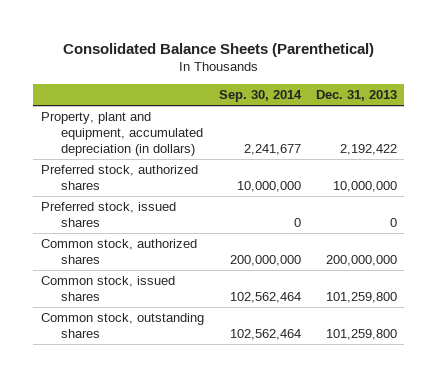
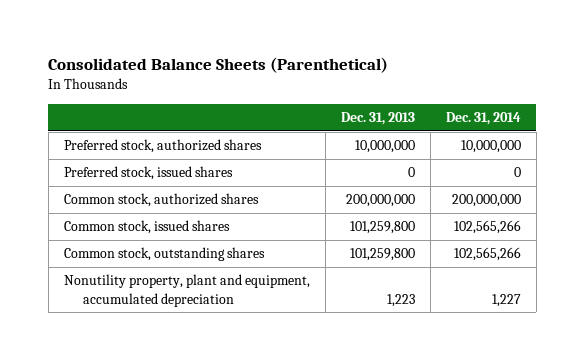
- | Sep. 30, 2014 | Dec. 31, 2013
+ | Dec. 31, 2013 | Dec. 31, 2014
- Property, plant and equipment, accumulated depreciation (in dollars) | 2,241,677 | 2,192,422
+ Nonutility property, plant and equipment, accumulated depreciation | 1,223 | 1,227

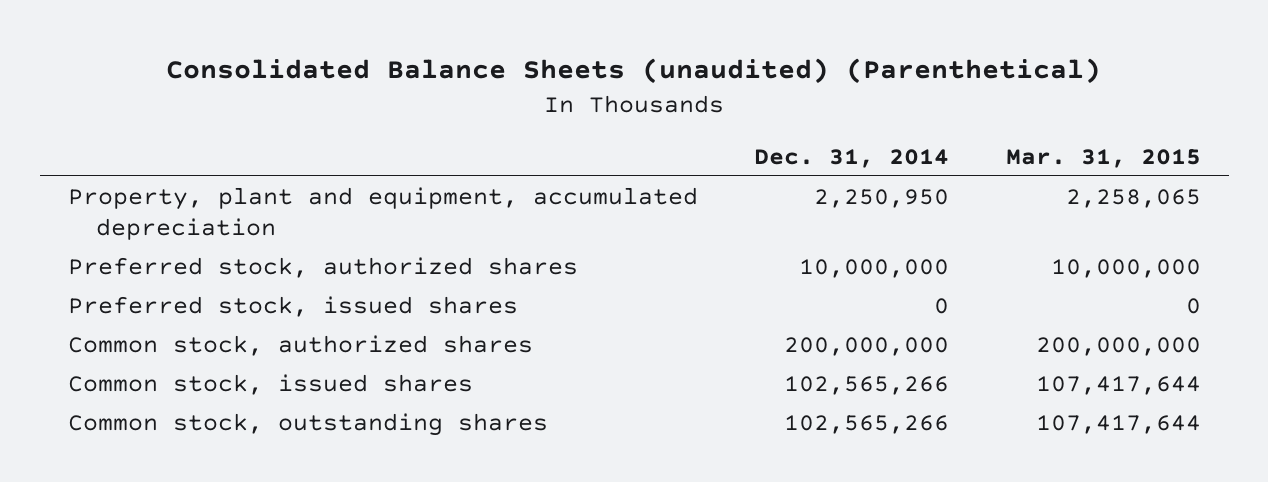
- Consolidated Balance Sheets (Parenthetical)
+ Consolidated Balance Sheets (unaudited) (Parenthetical)
- | Dec. 31, 2013 | Dec. 31, 2014
+ | Dec. 31, 2014 | Mar. 31, 2015
+ Property, plant and equipment, accumulated depreciation | 2,250,950 | 2,258,065
- Nonutility property, plant and equipment, accumulated depreciation | 1,223 | 1,227

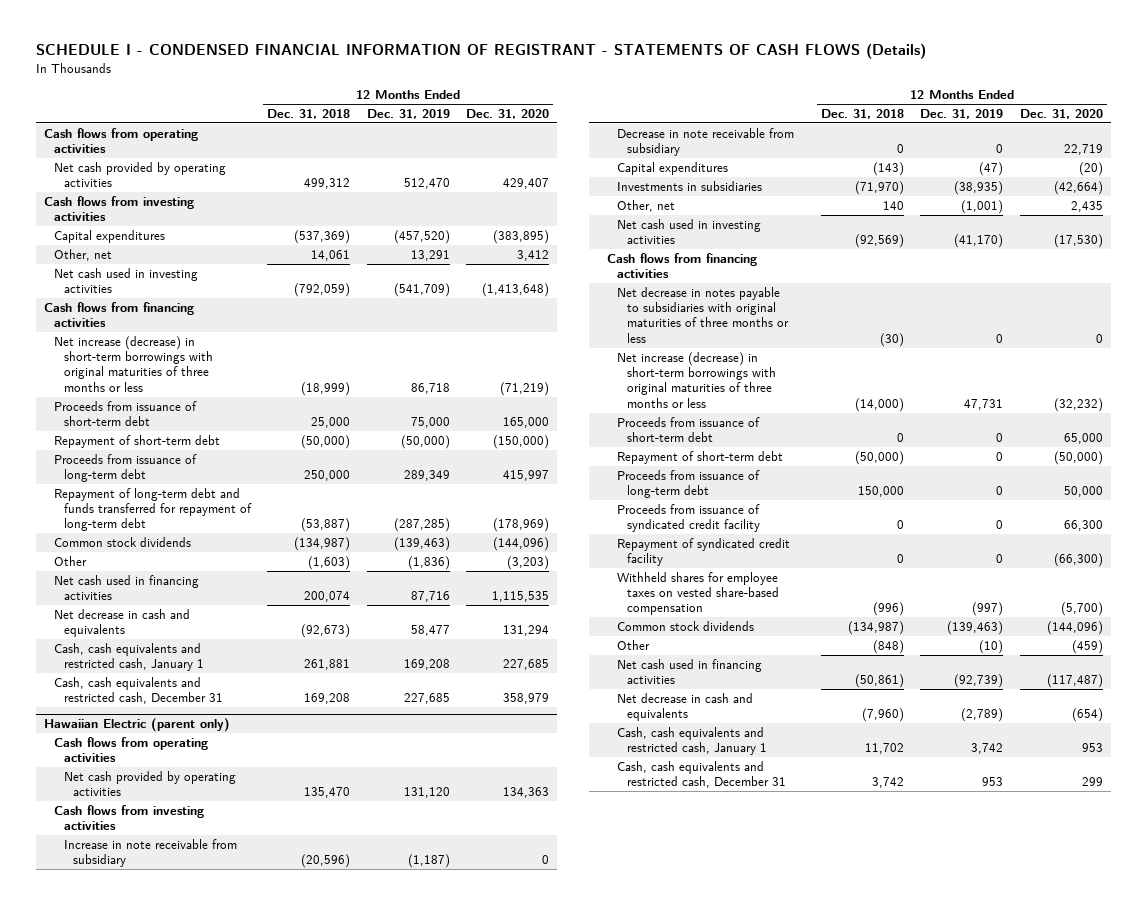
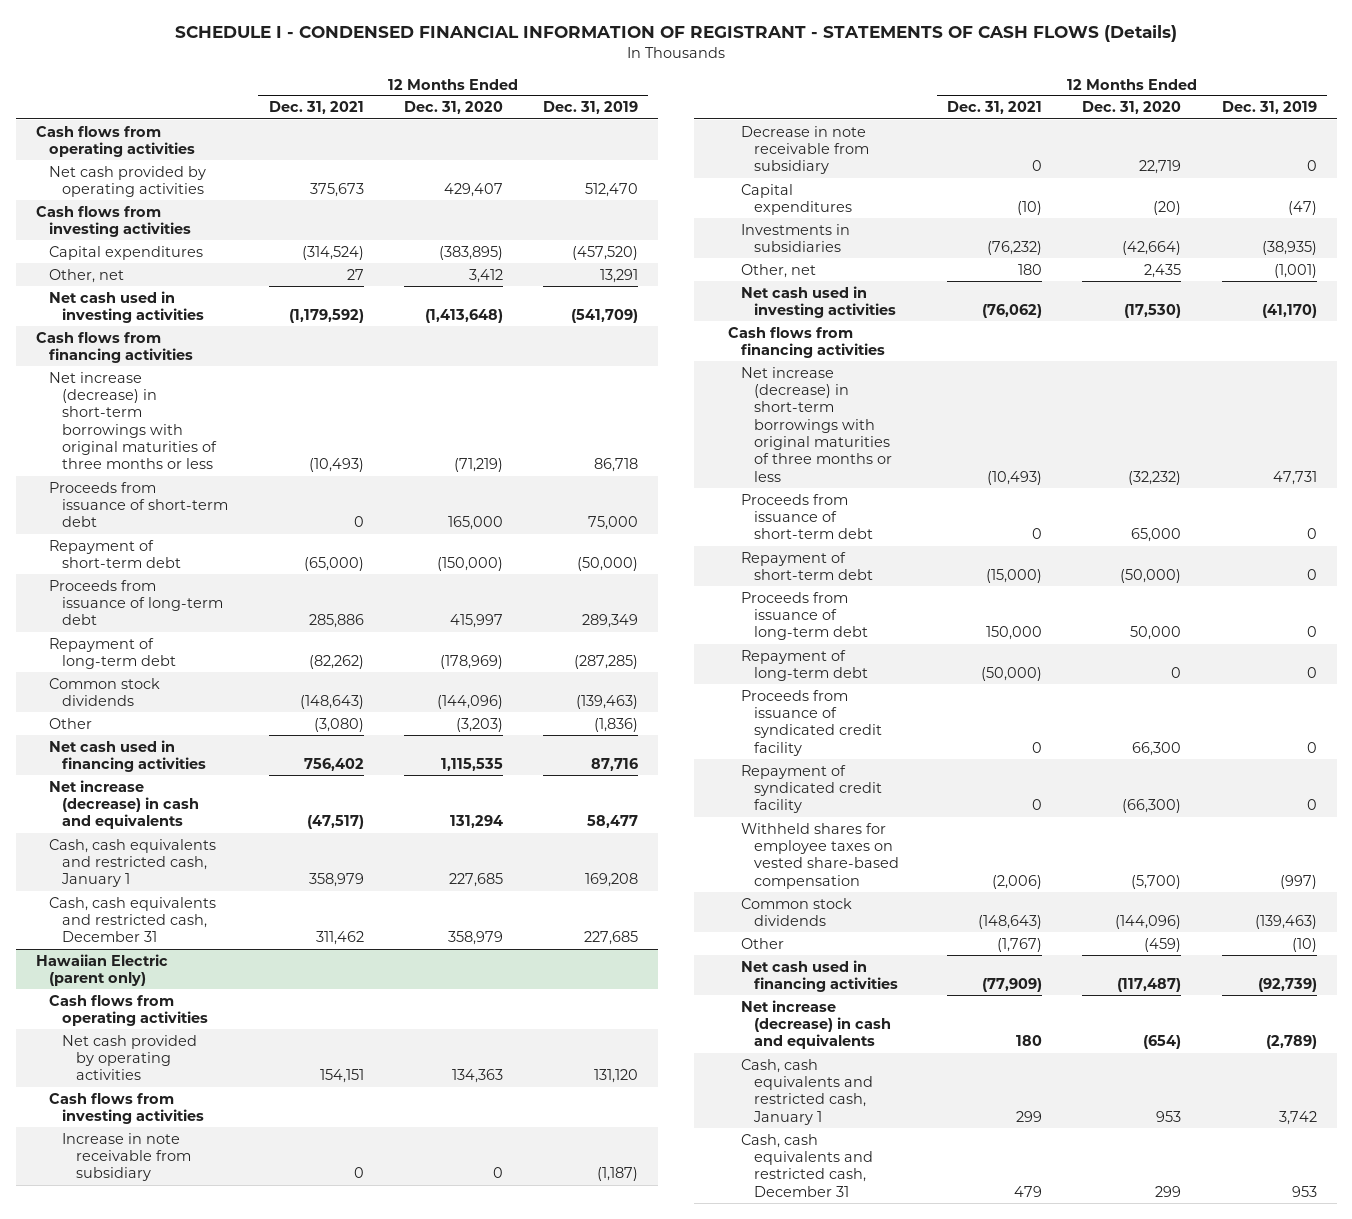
- | 12 Months Ended Dec. 31, 2018 | 12 Months Ended Dec. 31, 2019 | 12 Months Ended Dec. 31, 2020
+ | 12 Months Ended Dec. 31, 2021 | 12 Months Ended Dec. 31, 2020 | 12 Months Ended Dec. 31, 2019
- Repayment of long-term debt and funds transferred for repayment of long-term debt | (53,887) | (287,285) | (178,969)
+ Repayment of long-term debt | (82,262) | (178,969) | (287,285)
- Net decrease in cash and equivalents | (92,673) | 58,477 | 131,294
+ Net increase (decrease) in cash and equivalents | (47,517) | 131,294 | 58,477
@ Hawaiian Electric (parent only)
- Net decrease in notes payable to subsidiaries with original maturities of three months or less | (30) | 0 | 0
+ Repayment of long-term debt | (50,000) | 0 | 0
- Net decrease in cash and equivalents | (7,960) | (2,789) | (654)
+ Net increase (decrease) in cash and equivalents | 180 | (654) | (2,789)

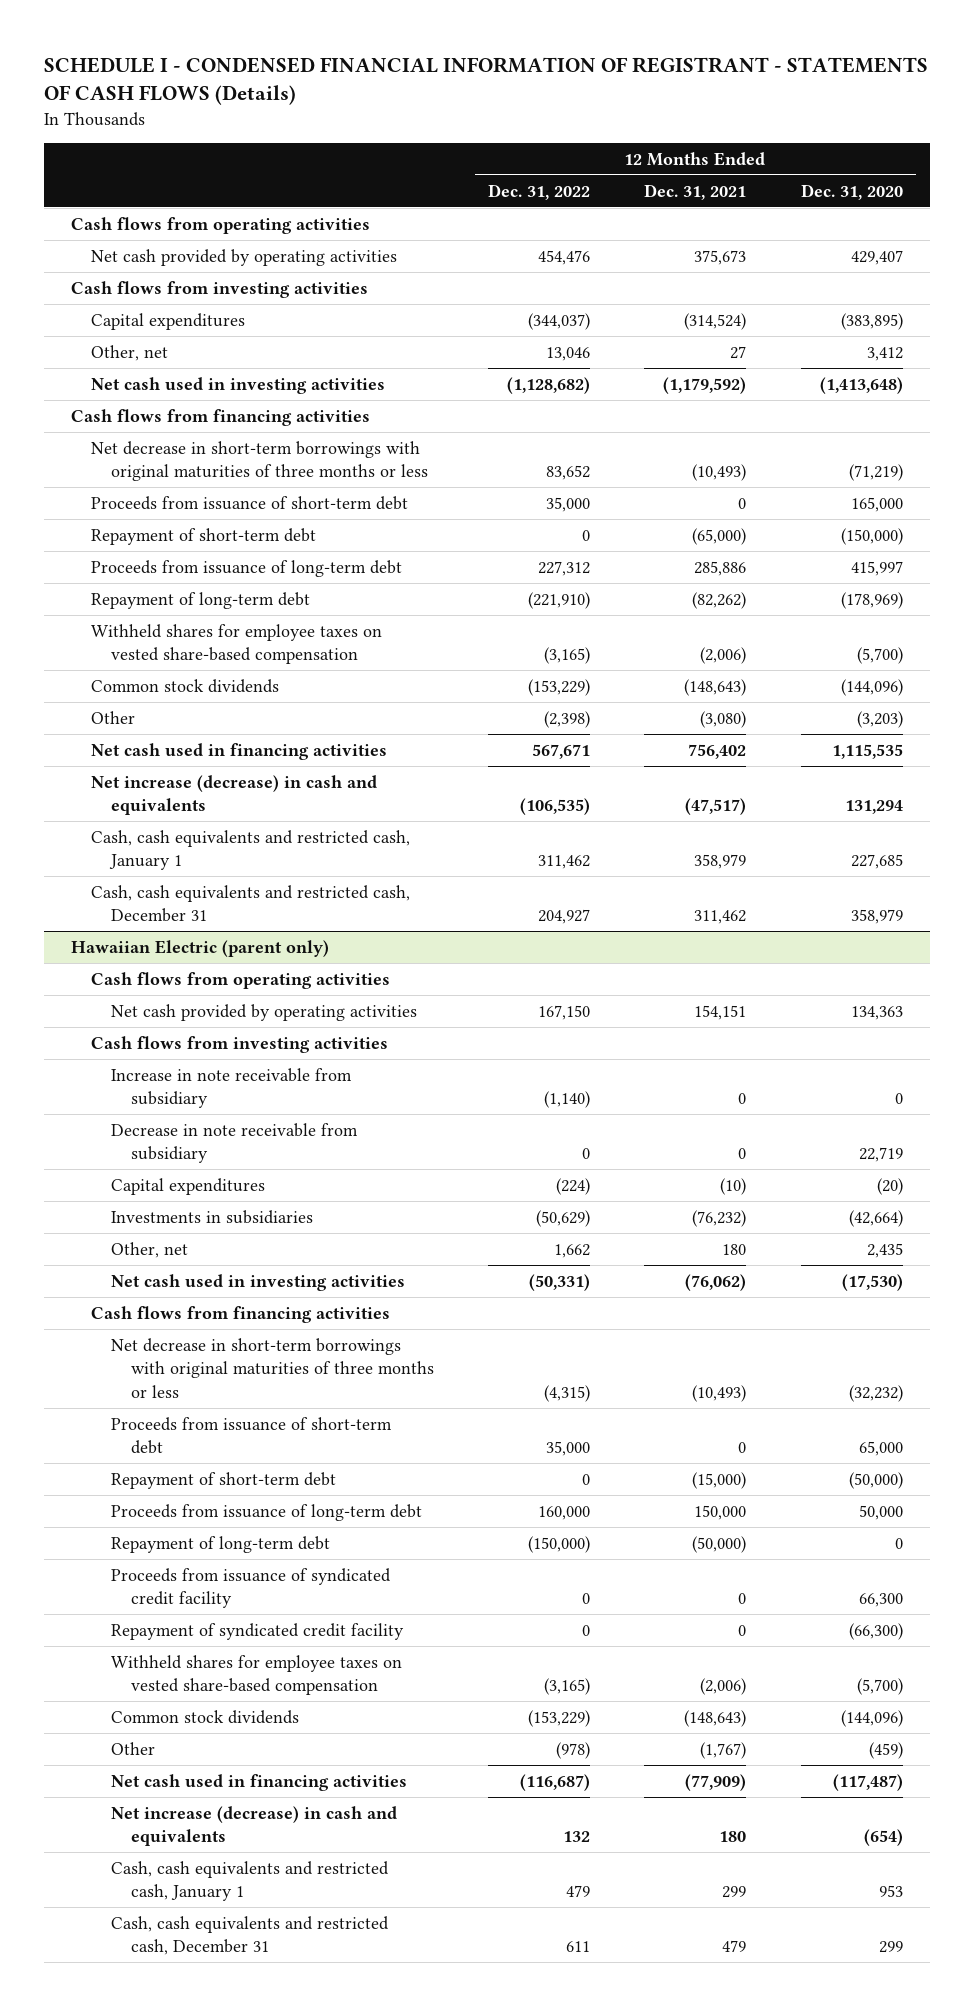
- | 12 Months Ended Dec. 31, 2021 | 12 Months Ended Dec. 31, 2020 | 12 Months Ended Dec. 31, 2019
+ | 12 Months Ended Dec. 31, 2022 | 12 Months Ended Dec. 31, 2021 | 12 Months Ended Dec. 31, 2020
- Net increase (decrease) in short-term borrowings with original maturities of three months or less | (10,493) | (71,219) | 86,718
+ Net decrease in short-term borrowings with original maturities of three months or less | 83,652 | (10,493) | (71,219)
+ Withheld shares for employee taxes on vested share-based compensation | (3,165) | (2,006) | (5,700)
@ Hawaiian Electric (parent only)
- Net increase (decrease) in short-term borrowings with original maturities of three months or less | (10,493) | (32,232) | 47,731
+ Net decrease in short-term borrowings with original maturities of three months or less | (4,315) | (10,493) | (32,232)

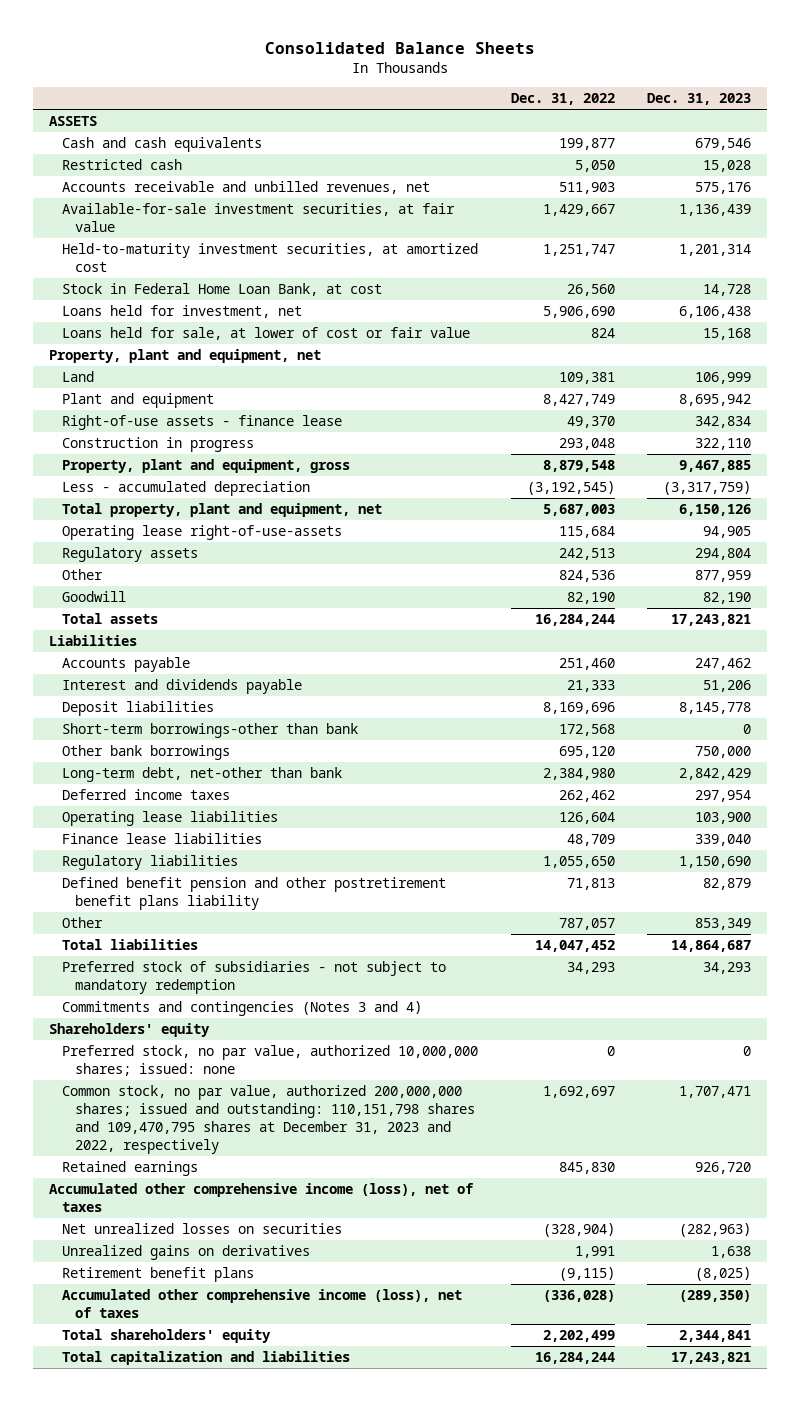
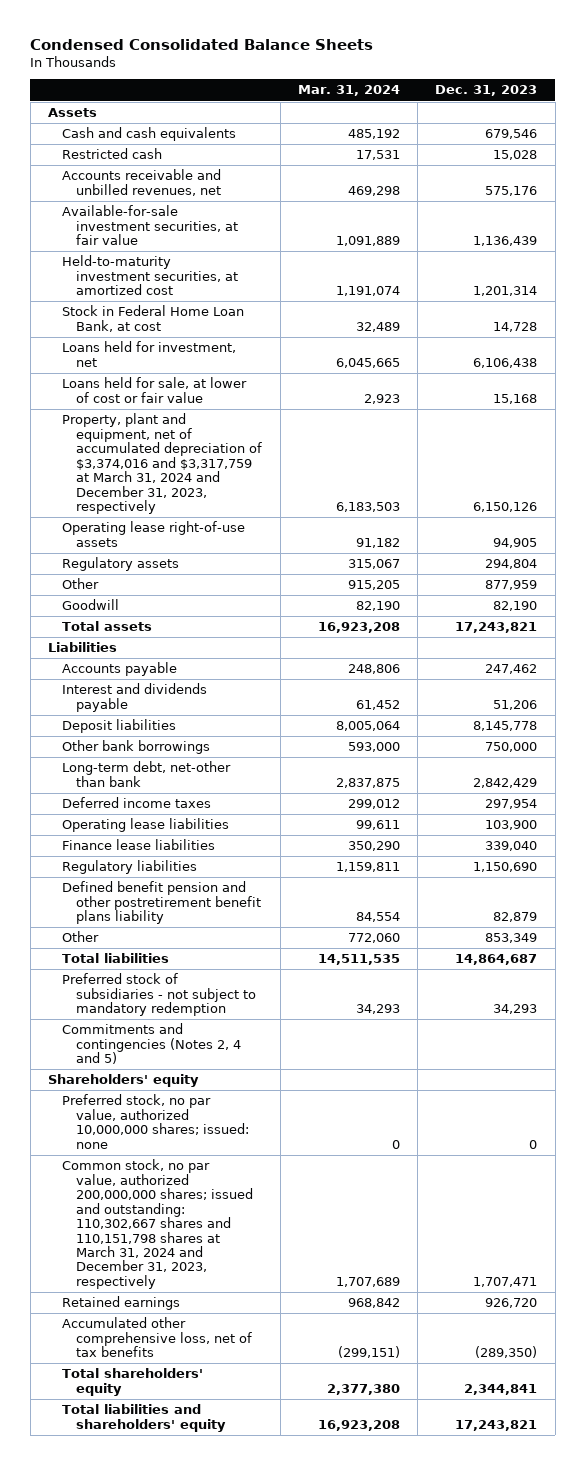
- Consolidated Balance Sheets
+ Condensed Consolidated Balance Sheets
- | Dec. 31, 2022 | Dec. 31, 2023
+ | Mar. 31, 2024 | Dec. 31, 2023
- ASSETS
+ Assets
- Property, plant and equipment, net
- Land | 109,381 | 106,999
- Plant and equipment | 8,427,749 | 8,695,942
- Right-of-use assets - finance lease | 49,370 | 342,834
- Construction in progress | 293,048 | 322,110
- Property, plant and equipment, gross | 8,879,548 | 9,467,885
- Less - accumulated depreciation | (3,192,545) | (3,317,759)
- Total property, plant and equipment, net | 5,687,003 | 6,150,126
- Operating lease right-of-use-assets | 115,684 | 94,905
+ Property, plant and equipment, net of accumulated depreciation of $3,374,016 and $3,317,759 at March 31, 2024 and December 31, 2023, respectively | 6,183,503 | 6,150,126
+ Operating lease right-of-use assets | 91,182 | 94,905
- Short-term borrowings-other than bank | 172,568 | 0
- Commitments and contingencies (Notes 3 and 4)
+ Commitments and contingencies (Notes 2, 4 and 5)
- Common stock, no par value, authorized 200,000,000 shares; issued and outstanding: 110,151,798 shares and 109,470,795 shares at December 31, 2023 and 2022, respectively | 1,692,697 | 1,707,471
+ Common stock, no par value, authorized 200,000,000 shares; issued and outstanding: 110,302,667 shares and 110,151,798 shares at March 31, 2024 and December 31, 2023, respectively | 1,707,689 | 1,707,471
- Accumulated other comprehensive income (loss), net of taxes
- Net unrealized losses on securities | (328,904) | (282,963)
- Unrealized gains on derivatives | 1,991 | 1,638
- Retirement benefit plans | (9,115) | (8,025)
- Accumulated other comprehensive income (loss), net of taxes | (336,028) | (289,350)
+ Accumulated other comprehensive loss, net of tax benefits | (299,151) | (289,350)
- Total capitalization and liabilities | 16,284,244 | 17,243,821
+ Total liabilities and shareholders' equity | 16,923,208 | 17,243,821

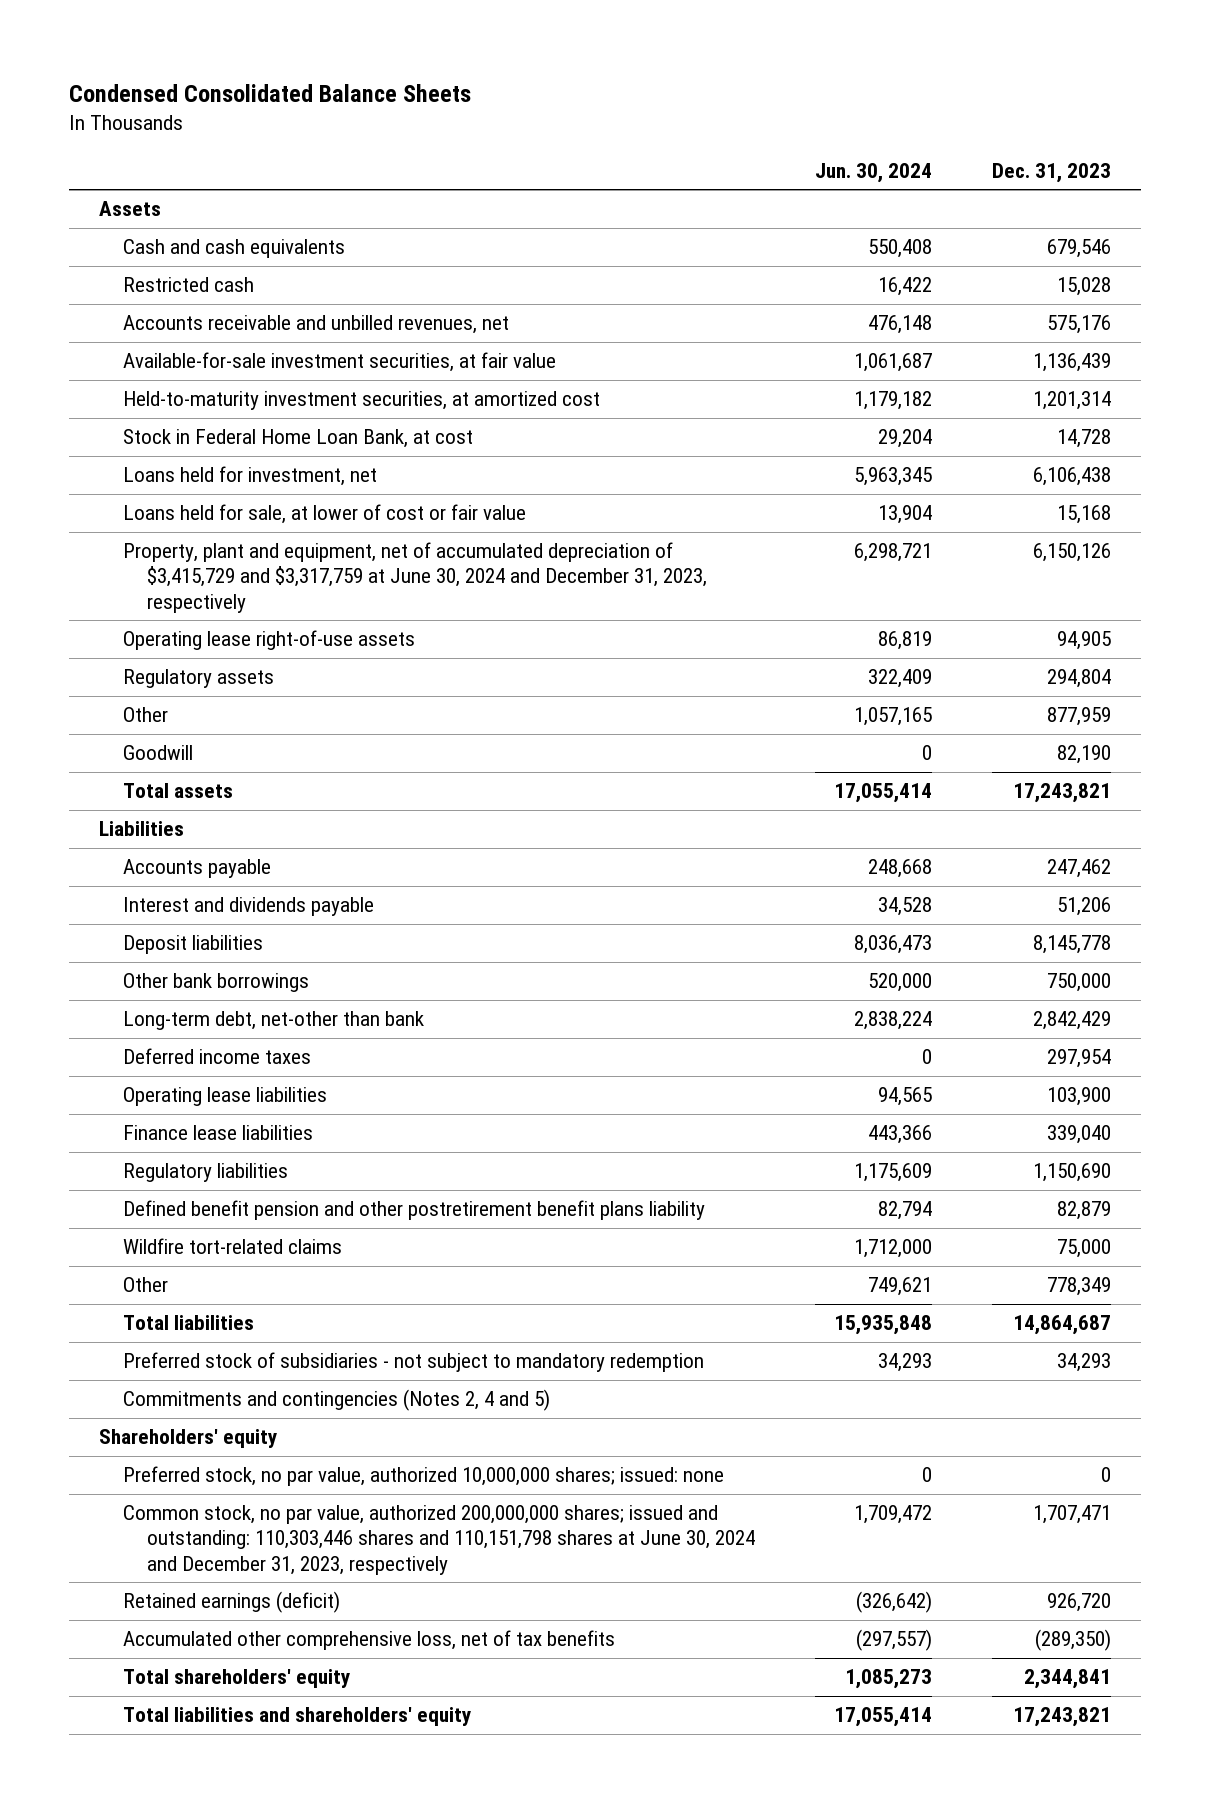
- | Mar. 31, 2024 | Dec. 31, 2023
+ | Jun. 30, 2024 | Dec. 31, 2023
- Property, plant and equipment, net of accumulated depreciation of $3,374,016 and $3,317,759 at March 31, 2024 and December 31, 2023, respectively | 6,183,503 | 6,150,126
+ Property, plant and equipment, net of accumulated depreciation of $3,415,729 and $3,317,759 at June 30, 2024 and December 31, 2023, respectively | 6,298,721 | 6,150,126
- Other | 772,060 | 853,349
+ Wildfire tort-related claims | 1,712,000 | 75,000
+ Other | 749,621 | 778,349
- Common stock, no par value, authorized 200,000,000 shares; issued and outstanding: 110,302,667 shares and 110,151,798 shares at March 31, 2024 and December 31, 2023, respectively | 1,707,689 | 1,707,471
- Retained earnings | 968,842 | 926,720
+ Common stock, no par value, authorized 200,000,000 shares; issued and outstanding: 110,303,446 shares and 110,151,798 shares at June 30, 2024 and December 31, 2023, respectively | 1,709,472 | 1,707,471
+ Retained earnings (deficit) | (326,642) | 926,720

